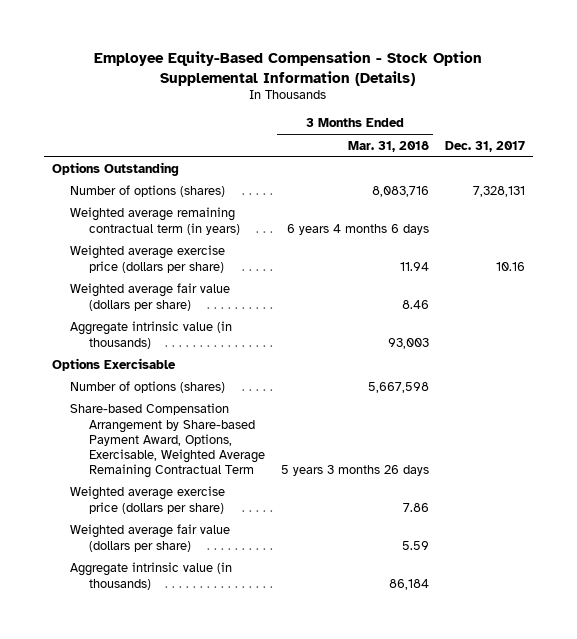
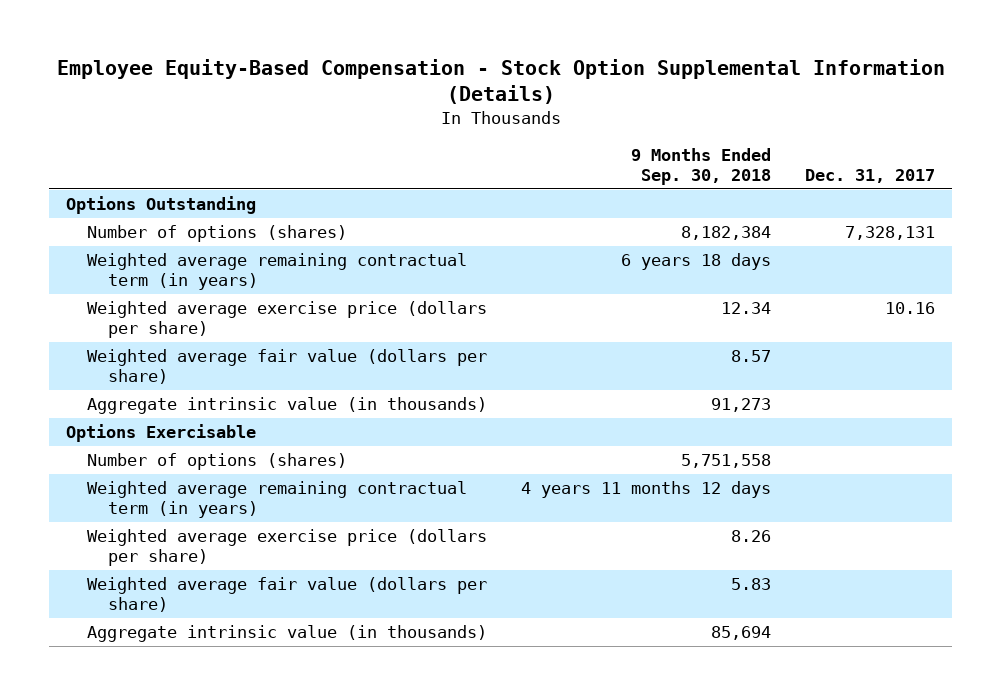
- | 3 Months Ended Mar. 31, 2018 | Dec. 31, 2017
+ | 9 Months Ended Sep. 30, 2018 | Dec. 31, 2017
- Share-based Compensation Arrangement by Share-based Payment Award, Options, Exercisable, Weighted Average Remaining Contractual Term | 5 years 3 months 26 days |
+ Weighted average remaining contractual term (in years) | 4 years 11 months 12 days |

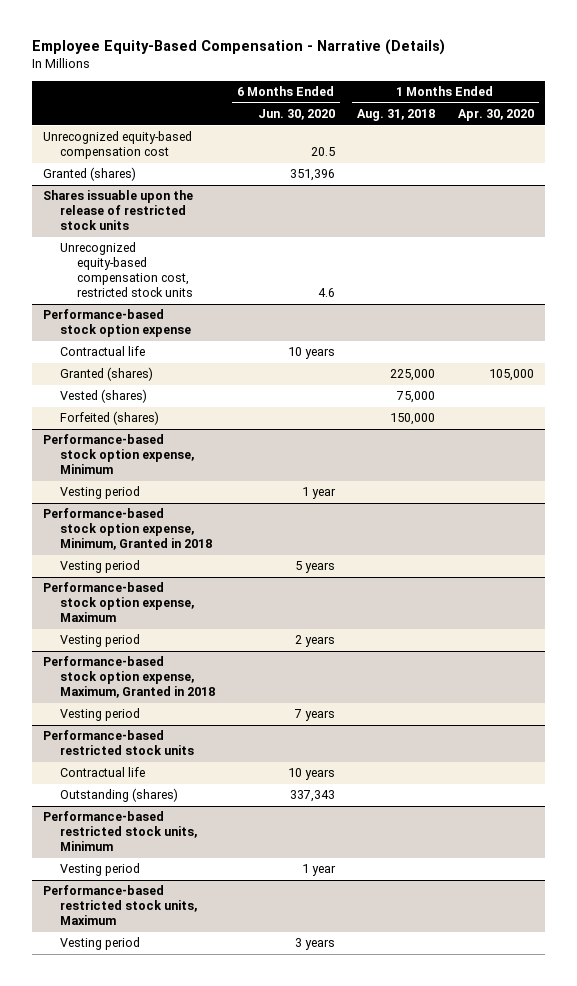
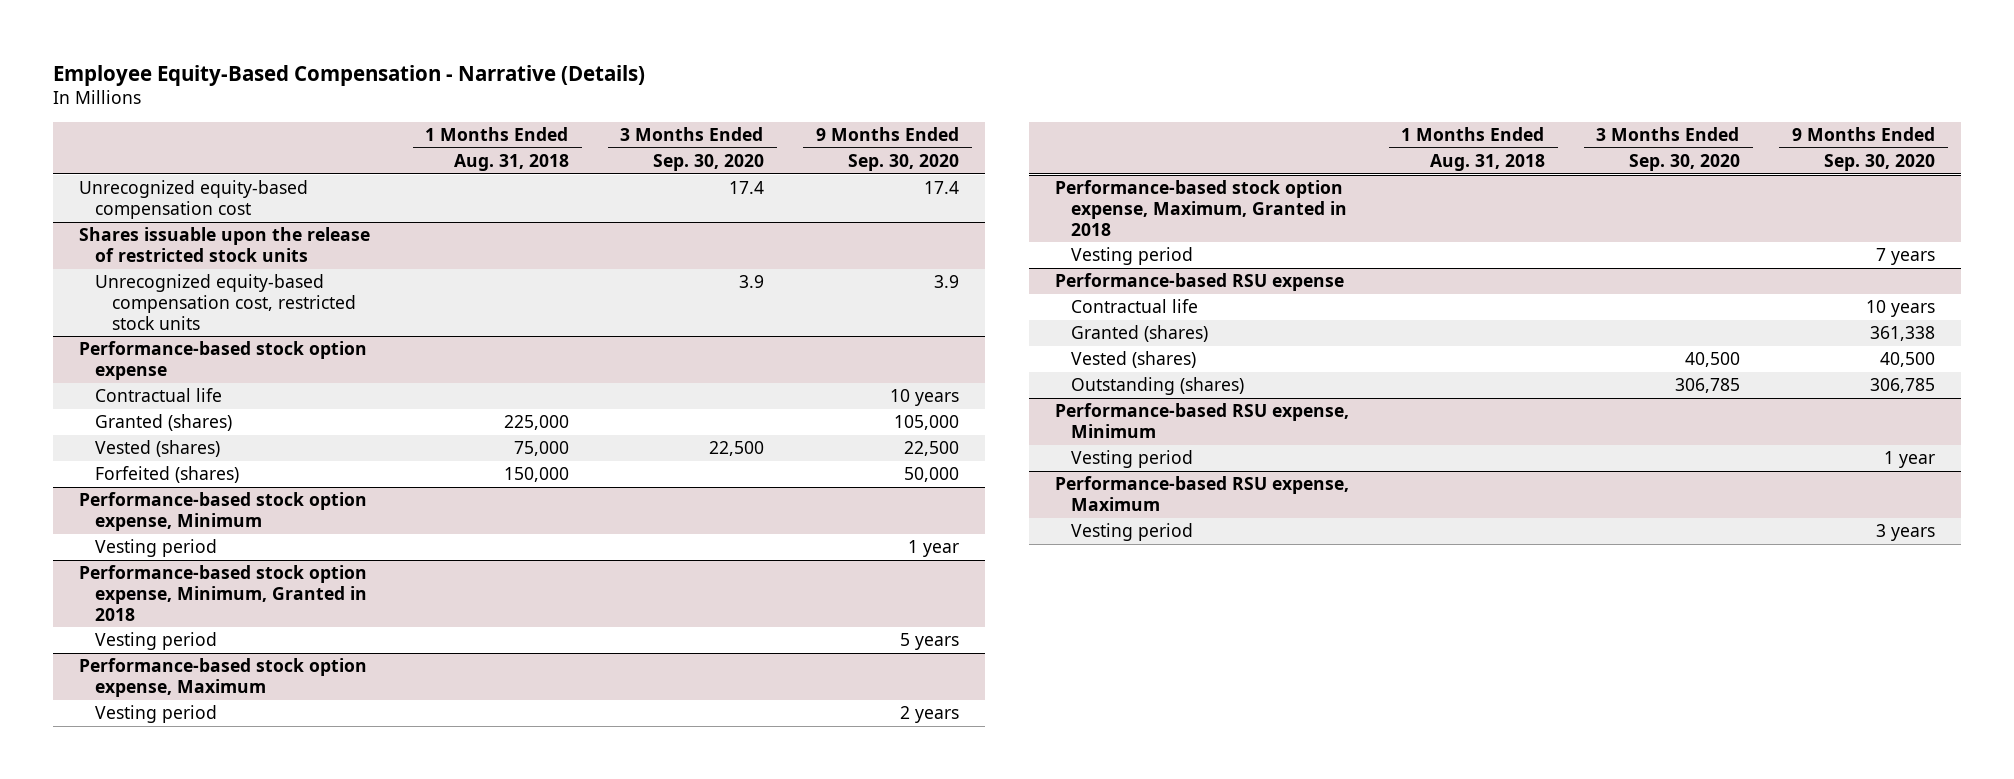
- | 6 Months Ended Jun. 30, 2020 | 1 Months Ended Aug. 31, 2018 | 1 Months Ended Apr. 30, 2020
+ | 1 Months Ended Aug. 31, 2018 | 3 Months Ended Sep. 30, 2020 | 9 Months Ended Sep. 30, 2020
- Granted (shares) | 351,396 | |
- Performance-based restricted stock units
+ Performance-based RSU expense
+ Granted (shares) | | | 361,338
+ Vested (shares) | | 40,500 | 40,500
- Performance-based restricted stock units, Minimum
- Vesting period | 1 year | |
- Performance-based restricted stock units, Maximum
- Vesting period | 3 years | |
+ Performance-based RSU expense, Minimum
+ Vesting period | | | 1 year
+ Performance-based RSU expense, Maximum
+ Vesting period | | | 3 years

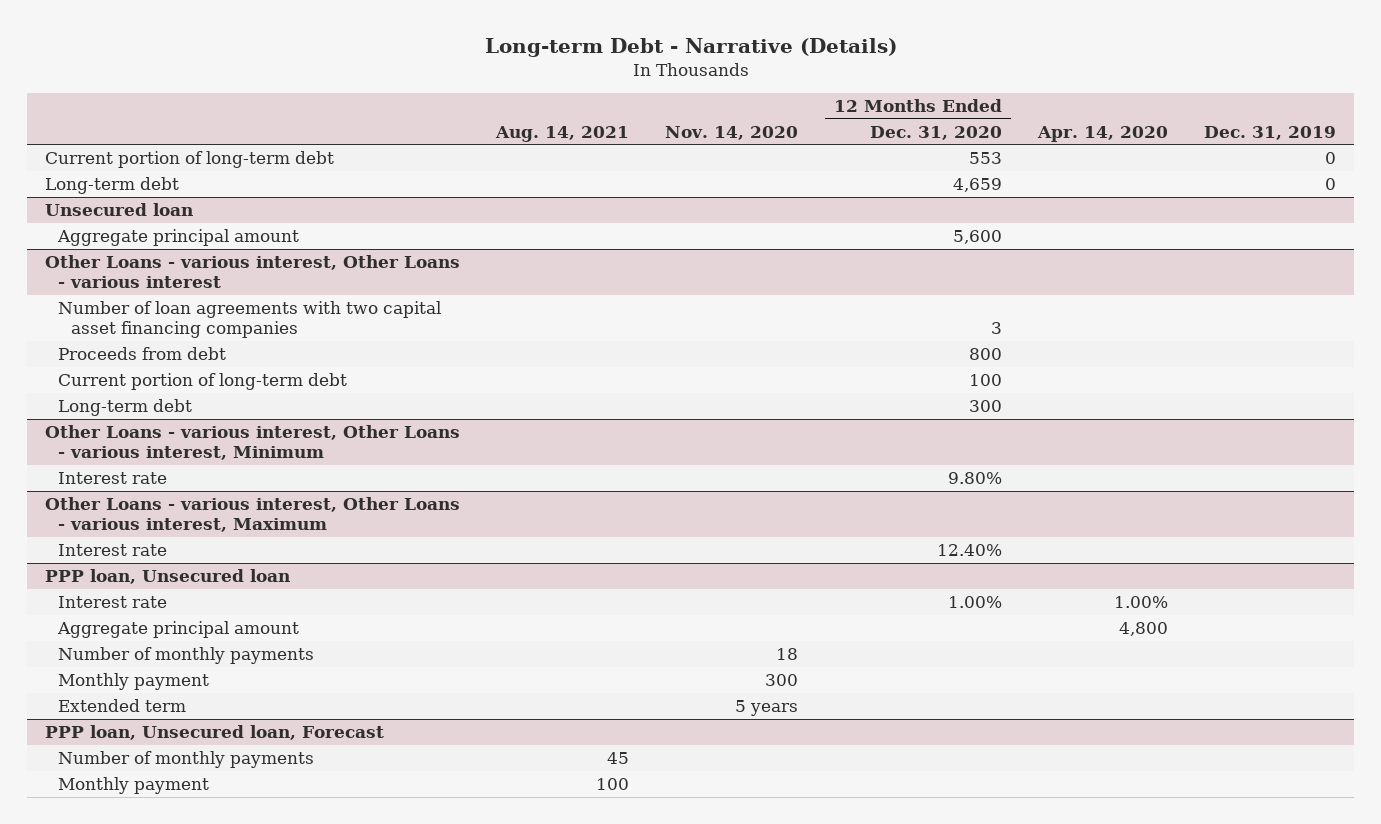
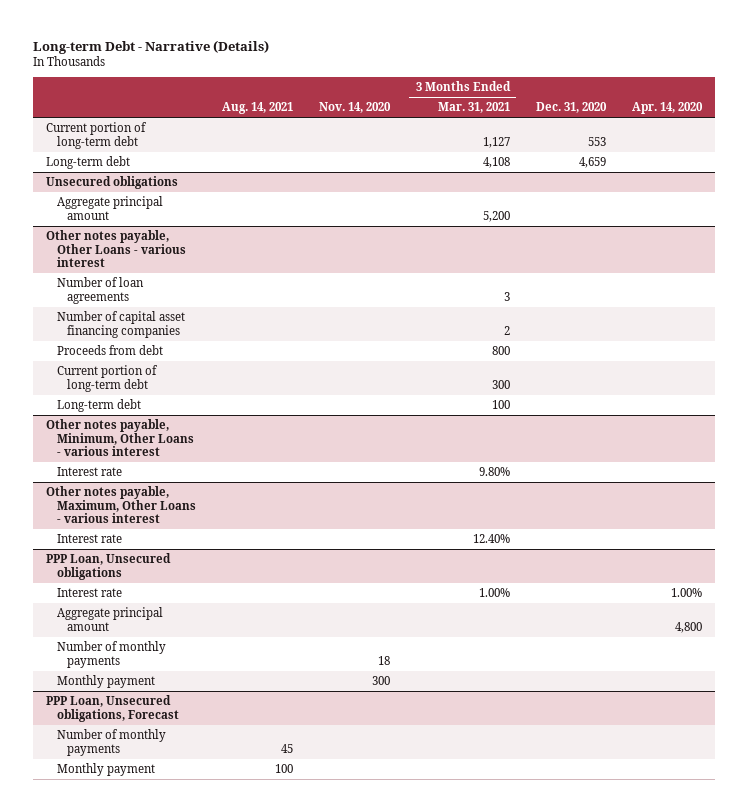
- | Aug. 14, 2021 | Nov. 14, 2020 | 12 Months Ended Dec. 31, 2020 | Apr. 14, 2020 | Dec. 31, 2019
+ | Aug. 14, 2021 | Nov. 14, 2020 | 3 Months Ended Mar. 31, 2021 | Dec. 31, 2020 | Apr. 14, 2020
- Unsecured loan
+ Unsecured obligations
- Other Loans - various interest, Other Loans - various interest
- Number of loan agreements with two capital asset financing companies | | | 3 | |
+ Other notes payable, Other Loans - various interest
+ Number of loan agreements | | | 3 | |
+ Number of capital asset financing companies | | | 2 | |
- Other Loans - various interest, Other Loans - various interest, Minimum
+ Other notes payable, Minimum, Other Loans - various interest
- Other Loans - various interest, Other Loans - various interest, Maximum
+ Other notes payable, Maximum, Other Loans - various interest
- PPP loan, Unsecured loan
+ PPP Loan, Unsecured obligations
- Extended term | | 5 years | | |
- PPP loan, Unsecured loan, Forecast
+ PPP Loan, Unsecured obligations, Forecast

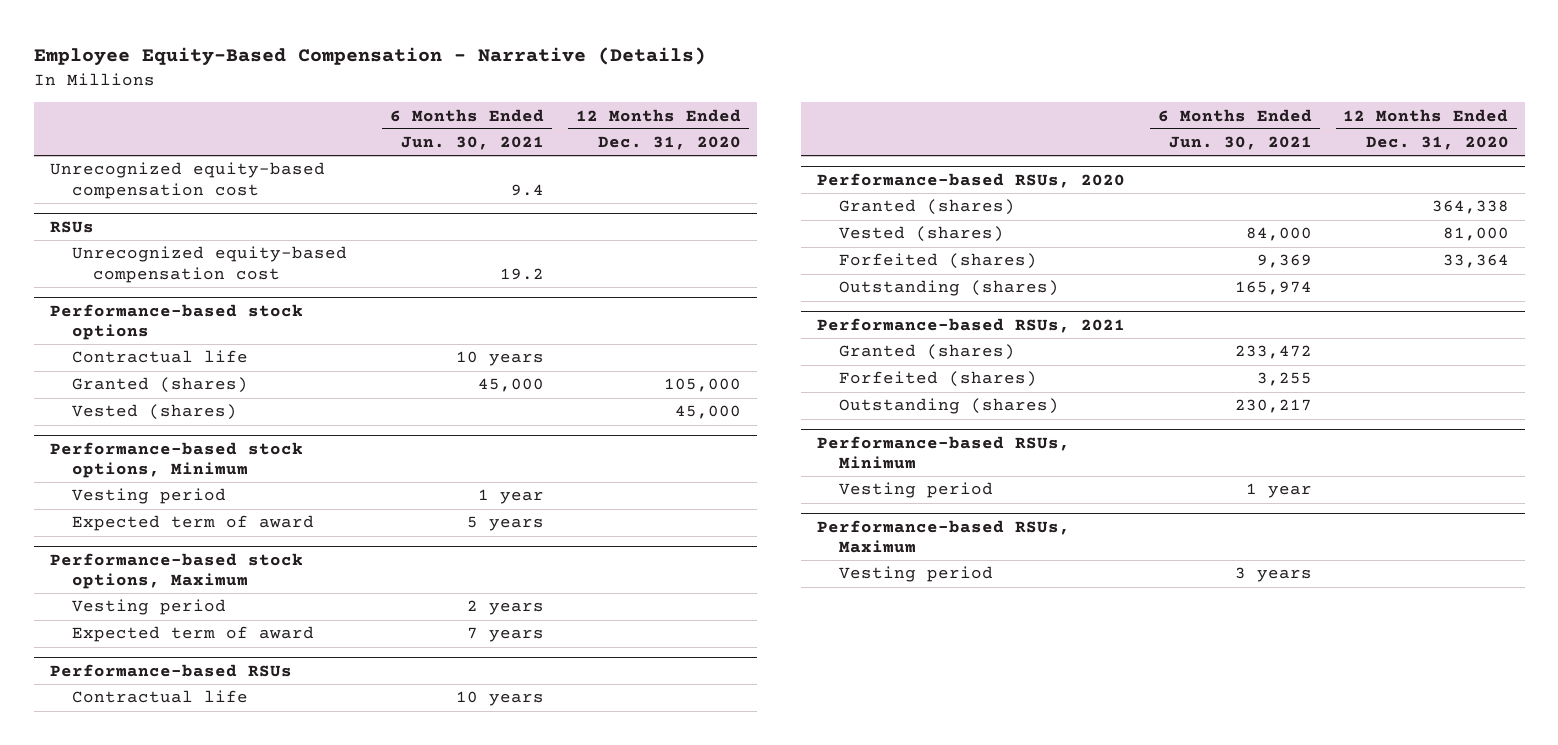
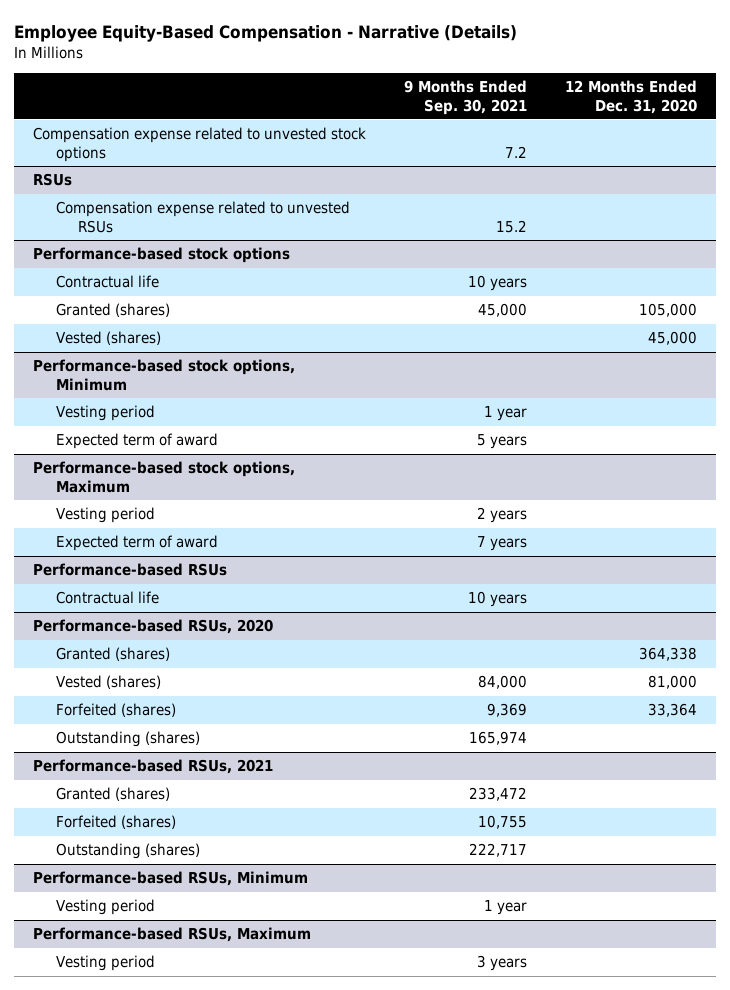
- | 6 Months Ended Jun. 30, 2021 | 12 Months Ended Dec. 31, 2020
+ | 9 Months Ended Sep. 30, 2021 | 12 Months Ended Dec. 31, 2020
- Unrecognized equity-based compensation cost | 9.4 |
+ Compensation expense related to unvested stock options | 7.2 |
@ RSUs
- Unrecognized equity-based compensation cost | 19.2 |
+ Compensation expense related to unvested RSUs | 15.2 |

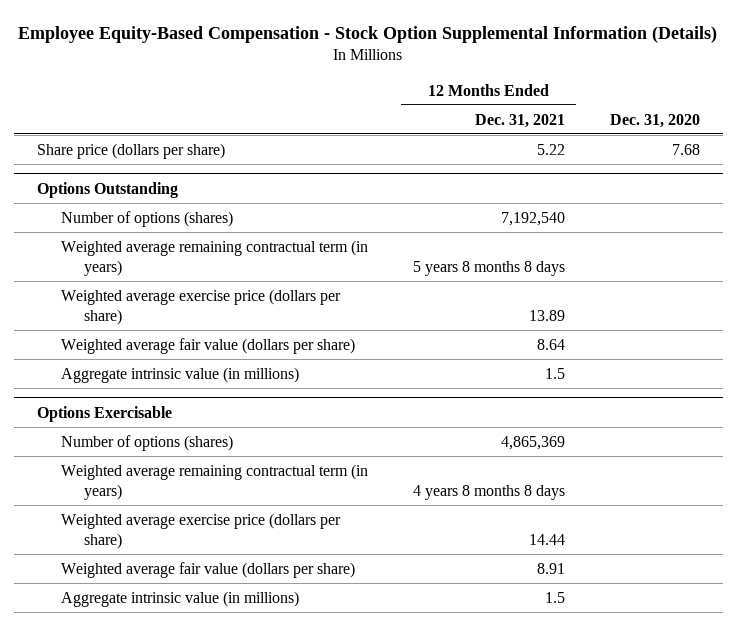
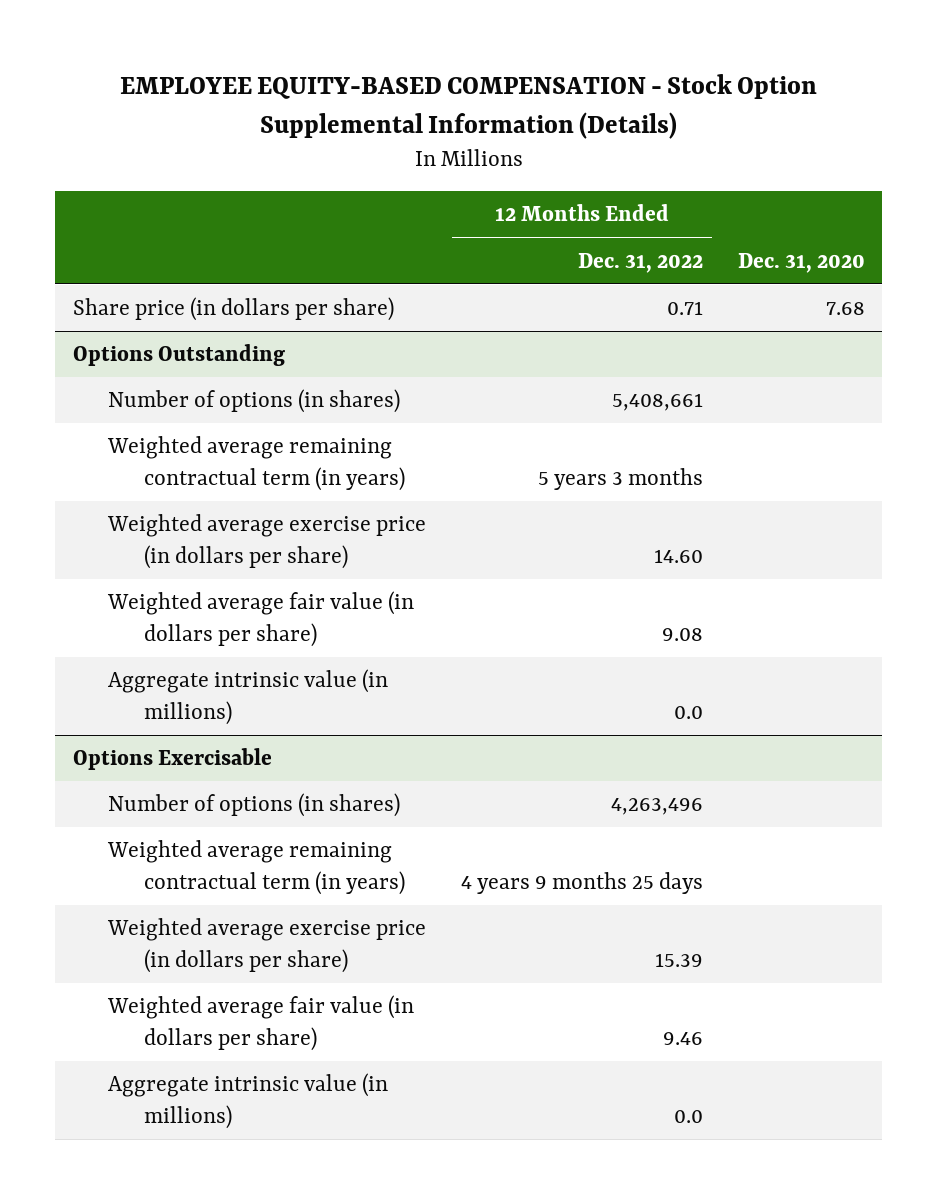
- Employee Equity-Based Compensation - Stock Option Supplemental Information (Details)
+ EMPLOYEE EQUITY-BASED COMPENSATION - Stock Option Supplemental Information (Details)
- | 12 Months Ended Dec. 31, 2021 | Dec. 31, 2020
+ | 12 Months Ended Dec. 31, 2022 | Dec. 31, 2020
- Share price (dollars per share) | 5.22 | 7.68
+ Share price (in dollars per share) | 0.71 | 7.68
@ Options Outstanding
- Number of options (shares) | 7,192,540 |
+ Number of options (in shares) | 5,408,661 |
- Weighted average exercise price (dollars per share) | 13.89 |
- Weighted average fair value (dollars per share) | 8.64 |
+ Weighted average exercise price (in dollars per share) | 14.60 |
+ Weighted average fair value (in dollars per share) | 9.08 |
@ Options Exercisable
- Number of options (shares) | 4,865,369 |
+ Number of options (in shares) | 4,263,496 |
- Weighted average exercise price (dollars per share) | 14.44 |
- Weighted average fair value (dollars per share) | 8.91 |
+ Weighted average exercise price (in dollars per share) | 15.39 |
+ Weighted average fair value (in dollars per share) | 9.46 |

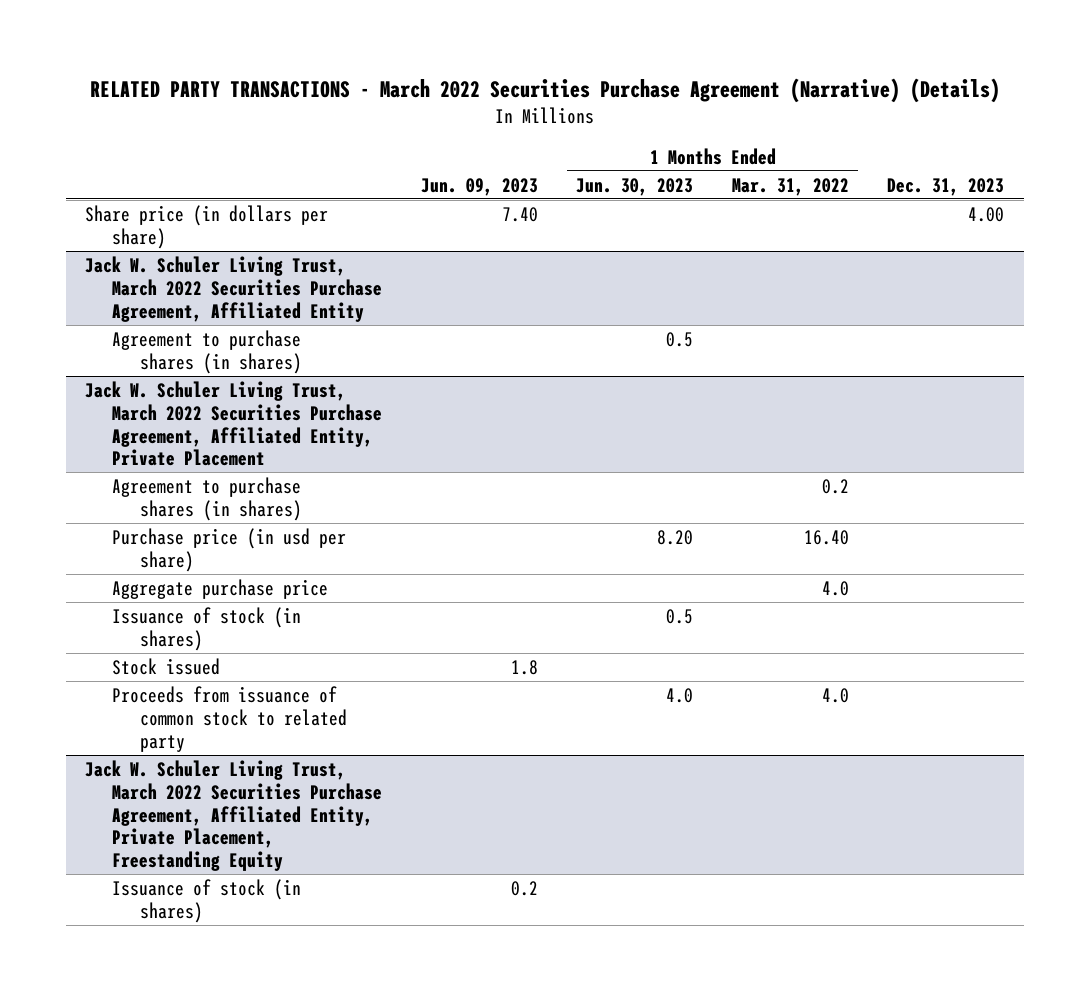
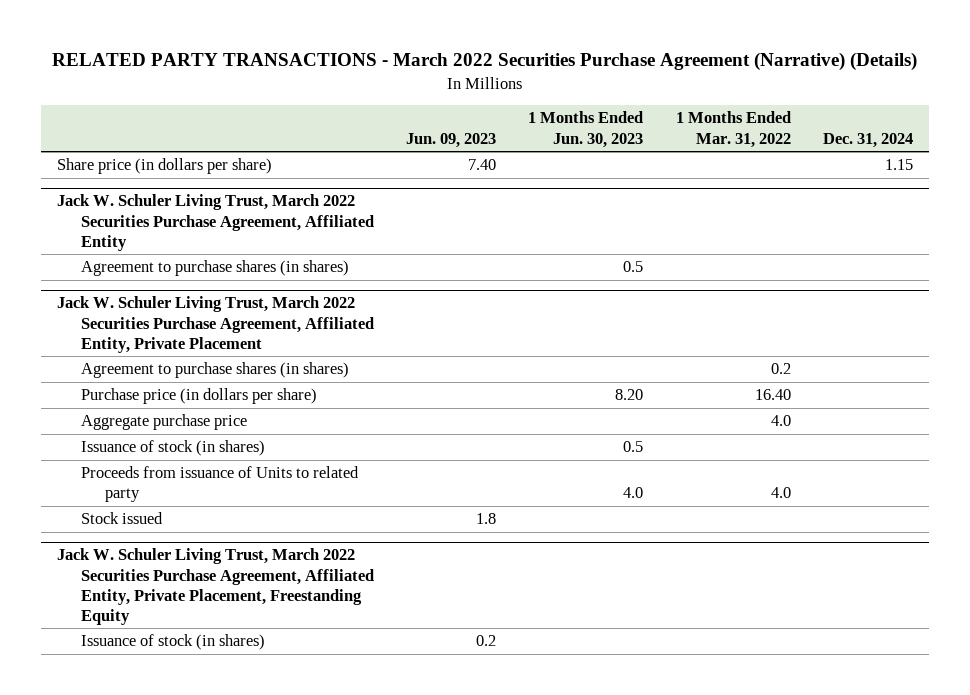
- | Jun. 09, 2023 | 1 Months Ended Jun. 30, 2023 | 1 Months Ended Mar. 31, 2022 | Dec. 31, 2023
+ | Jun. 09, 2023 | 1 Months Ended Jun. 30, 2023 | 1 Months Ended Mar. 31, 2022 | Dec. 31, 2024
@ Jack W. Schuler Living Trust, March 2022 Securities Purchase Agreement, Affiliated Entity, Private Placement
- Purchase price (in usd per share) | | 8.20 | 16.40 |
+ Purchase price (in dollars per share) | | 8.20 | 16.40 |
+ Proceeds from issuance of Units to related party | | 4.0 | 4.0 |
- Proceeds from issuance of common stock to related party | | 4.0 | 4.0 |

